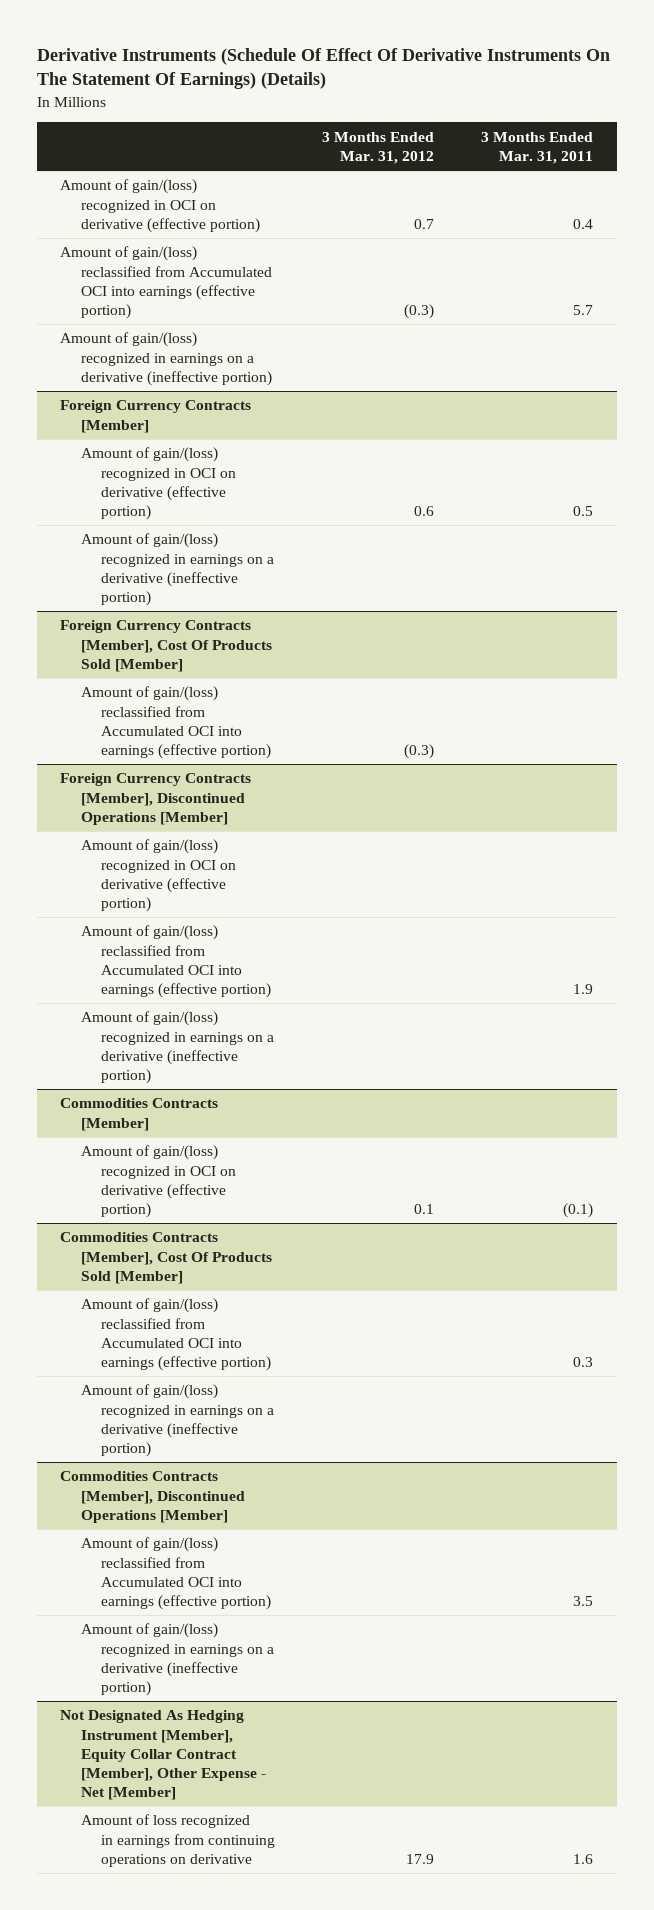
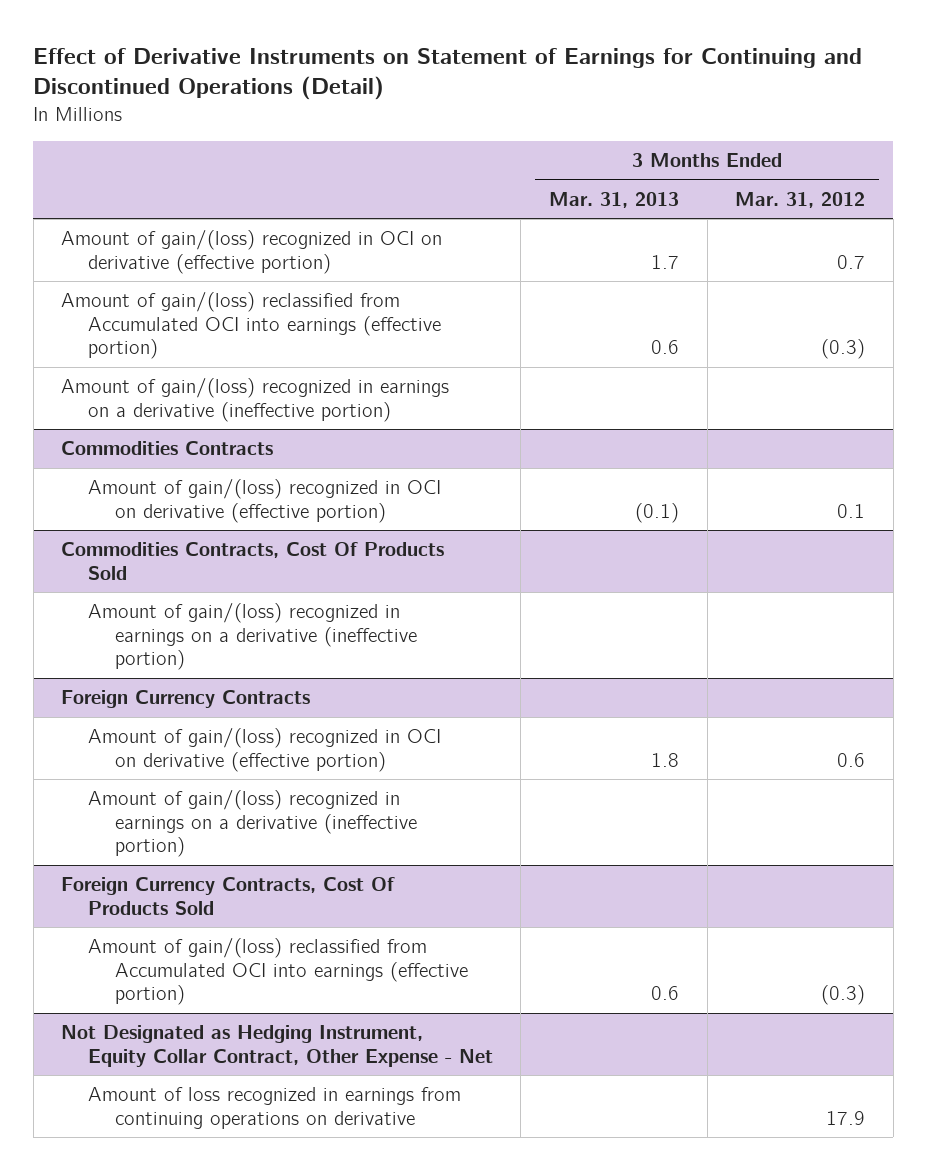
- Derivative Instruments (Schedule Of Effect Of Derivative Instruments On The Statement Of Earnings) (Details)
+ Effect of Derivative Instruments on Statement of Earnings for Continuing and Discontinued Operations (Detail)
- | 3 Months Ended Mar. 31, 2012 | 3 Months Ended Mar. 31, 2011
+ | 3 Months Ended Mar. 31, 2013 | 3 Months Ended Mar. 31, 2012
- Foreign Currency Contracts [Member]
- Amount of gain/(loss) recognized in OCI on derivative (effective portion) | 0.6 | 0.5
- Amount of gain/(loss) recognized in earnings on a derivative (ineffective portion)
- Foreign Currency Contracts [Member], Cost Of Products Sold [Member]
- Amount of gain/(loss) reclassified from Accumulated OCI into earnings (effective portion) | (0.3) |
- Foreign Currency Contracts [Member], Discontinued Operations [Member]
- Amount of gain/(loss) recognized in OCI on derivative (effective portion)
- Amount of gain/(loss) reclassified from Accumulated OCI into earnings (effective portion) | | 1.9
- Amount of gain/(loss) recognized in earnings on a derivative (ineffective portion)
- Commodities Contracts [Member]
+ Commodities Contracts
- Commodities Contracts [Member], Cost Of Products Sold [Member]
- Amount of gain/(loss) reclassified from Accumulated OCI into earnings (effective portion) | | 0.3
+ Commodities Contracts, Cost Of Products Sold
- Commodities Contracts [Member], Discontinued Operations [Member]
- Amount of gain/(loss) reclassified from Accumulated OCI into earnings (effective portion) | | 3.5
+ Foreign Currency Contracts
+ Amount of gain/(loss) recognized in OCI on derivative (effective portion) | 1.8 | 0.6
- Not Designated As Hedging Instrument [Member], Equity Collar Contract [Member], Other Expense - Net [Member]
+ Foreign Currency Contracts, Cost Of Products Sold
+ Amount of gain/(loss) reclassified from Accumulated OCI into earnings (effective portion) | 0.6 | (0.3)
+ Not Designated as Hedging Instrument, Equity Collar Contract, Other Expense - Net

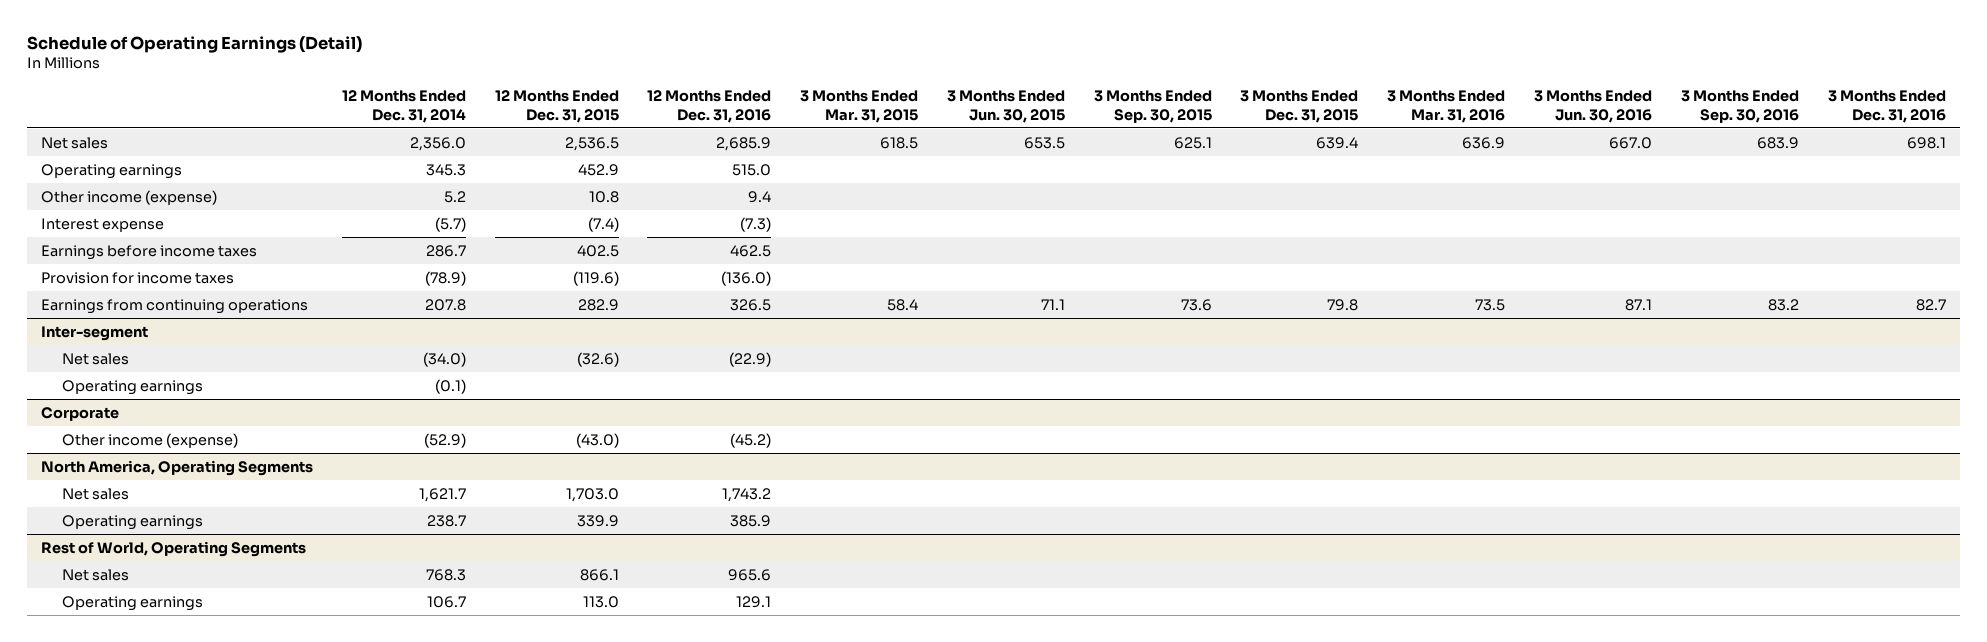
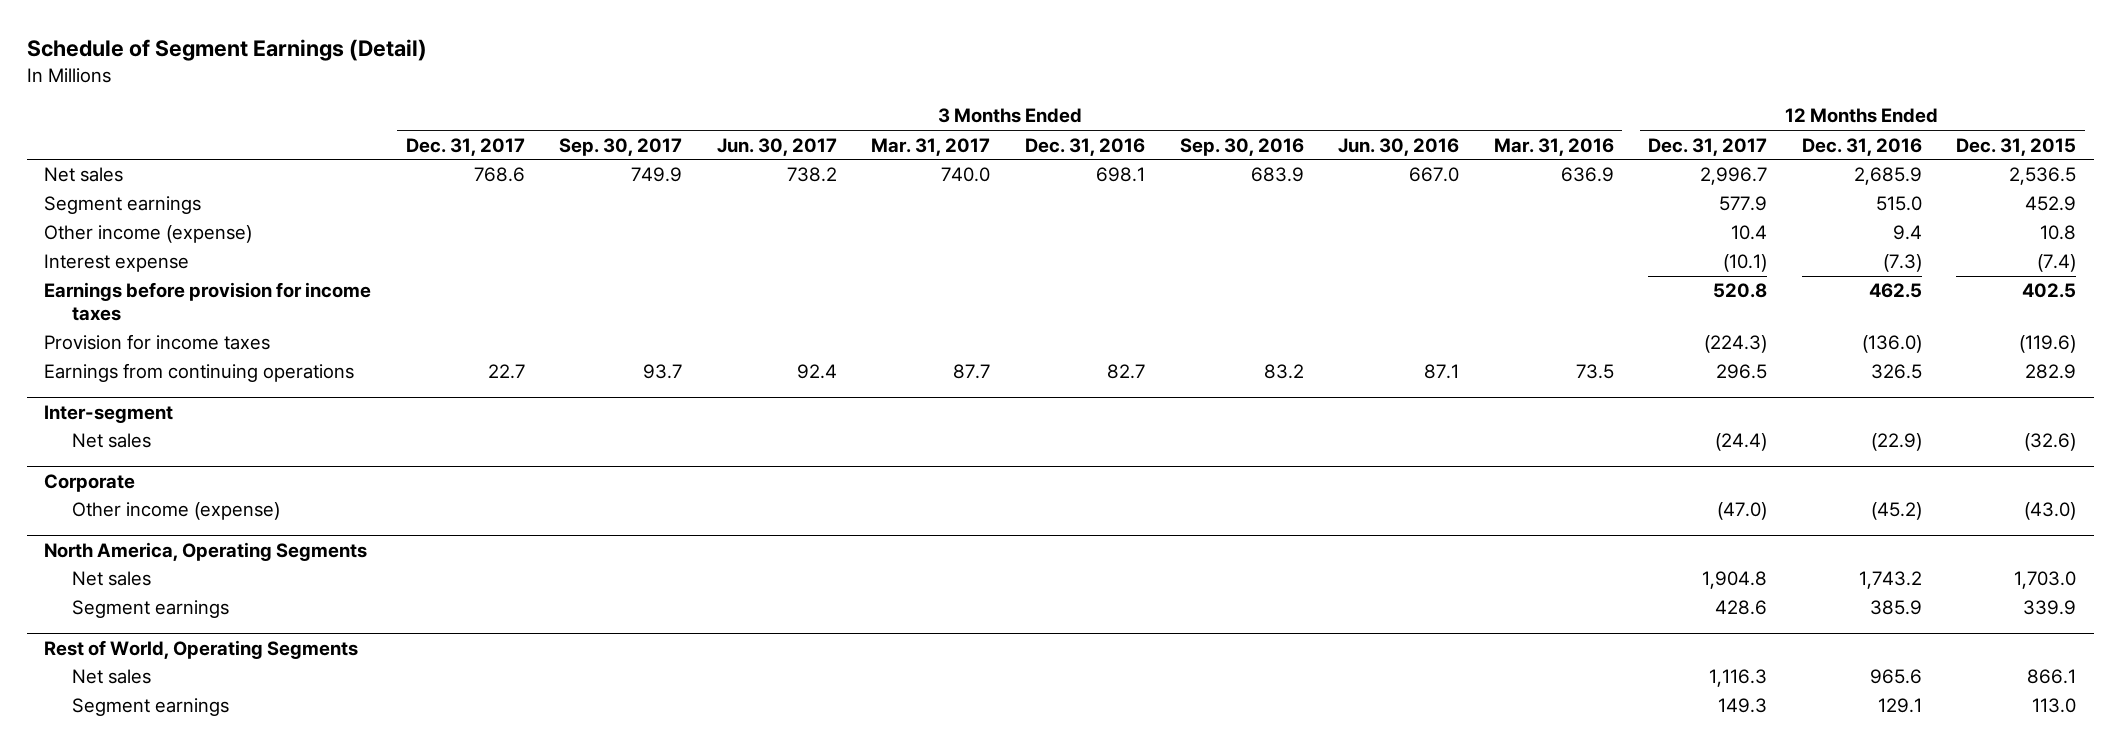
- Schedule of Operating Earnings (Detail)
+ Schedule of Segment Earnings (Detail)
- | 12 Months Ended Dec. 31, 2014 | 12 Months Ended Dec. 31, 2015 | 12 Months Ended Dec. 31, 2016 | 3 Months Ended Mar. 31, 2015 | 3 Months Ended Jun. 30, 2015 | 3 Months Ended Sep. 30, 2015 | 3 Months Ended Dec. 31, 2015 | 3 Months Ended Mar. 31, 2016 | 3 Months Ended Jun. 30, 2016 | 3 Months Ended Sep. 30, 2016 | 3 Months Ended Dec. 31, 2016
+ | 3 Months Ended Dec. 31, 2017 | 3 Months Ended Sep. 30, 2017 | 3 Months Ended Jun. 30, 2017 | 3 Months Ended Mar. 31, 2017 | 3 Months Ended Dec. 31, 2016 | 3 Months Ended Sep. 30, 2016 | 3 Months Ended Jun. 30, 2016 | 3 Months Ended Mar. 31, 2016 | 12 Months Ended Dec. 31, 2017 | 12 Months Ended Dec. 31, 2016 | 12 Months Ended Dec. 31, 2015
- Operating earnings | 345.3 | 452.9 | 515.0 | | | | | | | |
+ Segment earnings | | | | | | | | | 577.9 | 515.0 | 452.9
- Earnings before income taxes | 286.7 | 402.5 | 462.5 | | | | | | | |
+ Earnings before provision for income taxes | | | | | | | | | 520.8 | 462.5 | 402.5
@ Inter-segment
- Operating earnings | (0.1) | | | | | | | | | |
@ North America, Operating Segments
- Operating earnings | 238.7 | 339.9 | 385.9 | | | | | | | |
+ Segment earnings | | | | | | | | | 428.6 | 385.9 | 339.9
@ Rest of World, Operating Segments
- Operating earnings | 106.7 | 113.0 | 129.1 | | | | | | | |
+ Segment earnings | | | | | | | | | 149.3 | 129.1 | 113.0

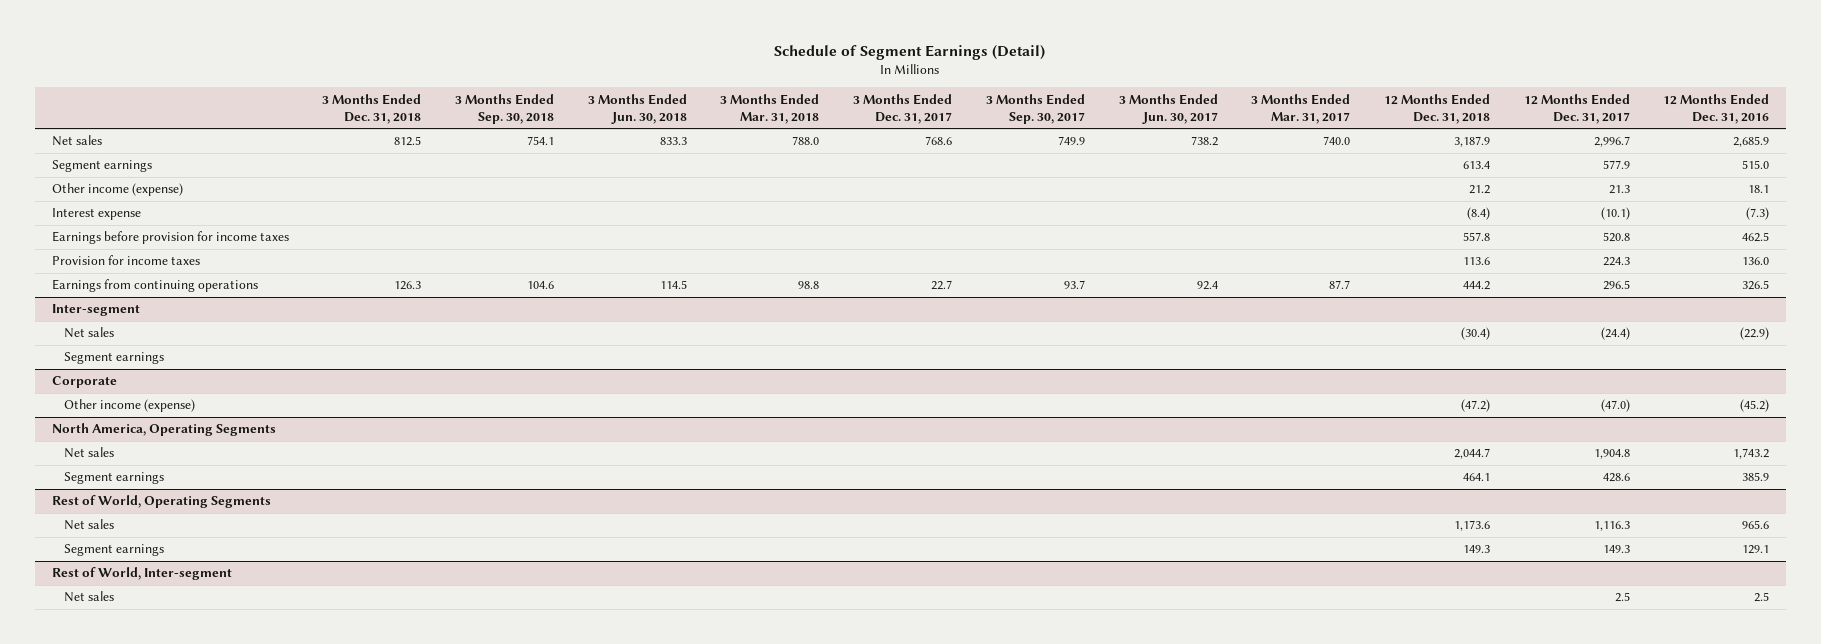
- | 3 Months Ended Dec. 31, 2017 | 3 Months Ended Sep. 30, 2017 | 3 Months Ended Jun. 30, 2017 | 3 Months Ended Mar. 31, 2017 | 3 Months Ended Dec. 31, 2016 | 3 Months Ended Sep. 30, 2016 | 3 Months Ended Jun. 30, 2016 | 3 Months Ended Mar. 31, 2016 | 12 Months Ended Dec. 31, 2017 | 12 Months Ended Dec. 31, 2016 | 12 Months Ended Dec. 31, 2015
+ | 3 Months Ended Dec. 31, 2018 | 3 Months Ended Sep. 30, 2018 | 3 Months Ended Jun. 30, 2018 | 3 Months Ended Mar. 31, 2018 | 3 Months Ended Dec. 31, 2017 | 3 Months Ended Sep. 30, 2017 | 3 Months Ended Jun. 30, 2017 | 3 Months Ended Mar. 31, 2017 | 12 Months Ended Dec. 31, 2018 | 12 Months Ended Dec. 31, 2017 | 12 Months Ended Dec. 31, 2016
- Other income (expense) | | | | | | | | | 10.4 | 9.4 | 10.8
+ Other income (expense) | | | | | | | | | 21.2 | 21.3 | 18.1
- Provision for income taxes | | | | | | | | | (224.3) | (136.0) | (119.6)
+ Provision for income taxes | | | | | | | | | 113.6 | 224.3 | 136.0
@ Inter-segment
+ Segment earnings
+ Rest of World, Inter-segment
+ Net sales | | | | | | | | | | 2.5 | 2.5

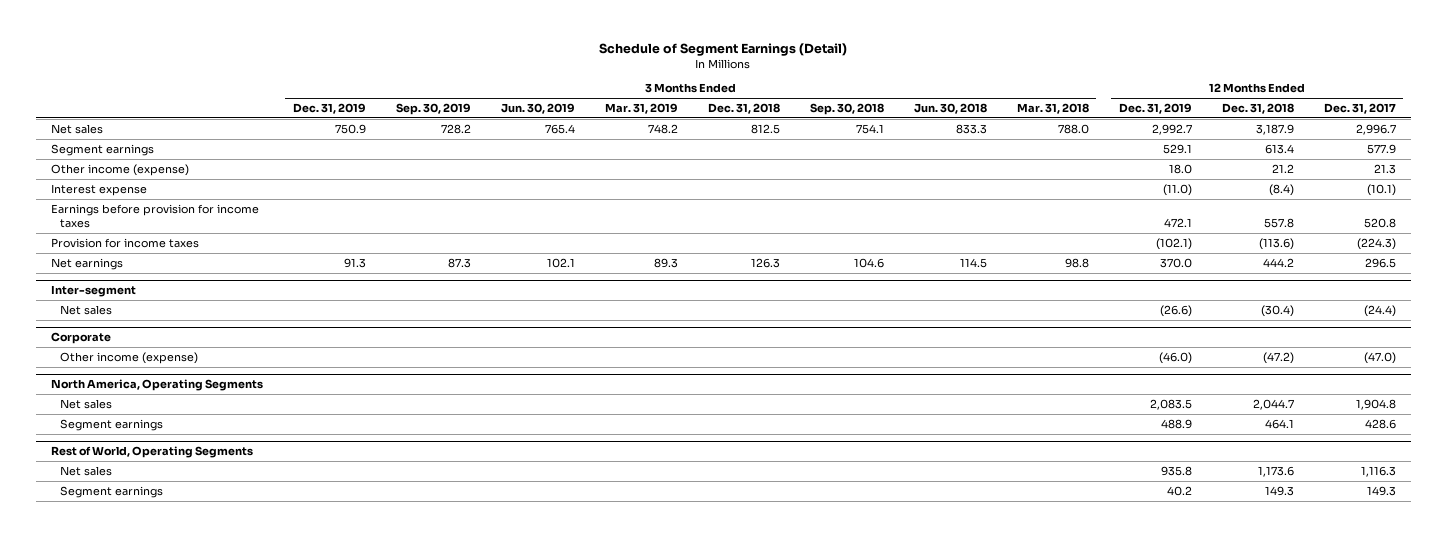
- | 3 Months Ended Dec. 31, 2018 | 3 Months Ended Sep. 30, 2018 | 3 Months Ended Jun. 30, 2018 | 3 Months Ended Mar. 31, 2018 | 3 Months Ended Dec. 31, 2017 | 3 Months Ended Sep. 30, 2017 | 3 Months Ended Jun. 30, 2017 | 3 Months Ended Mar. 31, 2017 | 12 Months Ended Dec. 31, 2018 | 12 Months Ended Dec. 31, 2017 | 12 Months Ended Dec. 31, 2016
+ | 3 Months Ended Dec. 31, 2019 | 3 Months Ended Sep. 30, 2019 | 3 Months Ended Jun. 30, 2019 | 3 Months Ended Mar. 31, 2019 | 3 Months Ended Dec. 31, 2018 | 3 Months Ended Sep. 30, 2018 | 3 Months Ended Jun. 30, 2018 | 3 Months Ended Mar. 31, 2018 | 12 Months Ended Dec. 31, 2019 | 12 Months Ended Dec. 31, 2018 | 12 Months Ended Dec. 31, 2017
- Provision for income taxes | | | | | | | | | 113.6 | 224.3 | 136.0
- Earnings from continuing operations | 126.3 | 104.6 | 114.5 | 98.8 | 22.7 | 93.7 | 92.4 | 87.7 | 444.2 | 296.5 | 326.5
+ Provision for income taxes | | | | | | | | | (102.1) | (113.6) | (224.3)
+ Net earnings | 91.3 | 87.3 | 102.1 | 89.3 | 126.3 | 104.6 | 114.5 | 98.8 | 370.0 | 444.2 | 296.5
@ Inter-segment
- Segment earnings
- Rest of World, Inter-segment
- Net sales | | | | | | | | | | 2.5 | 2.5

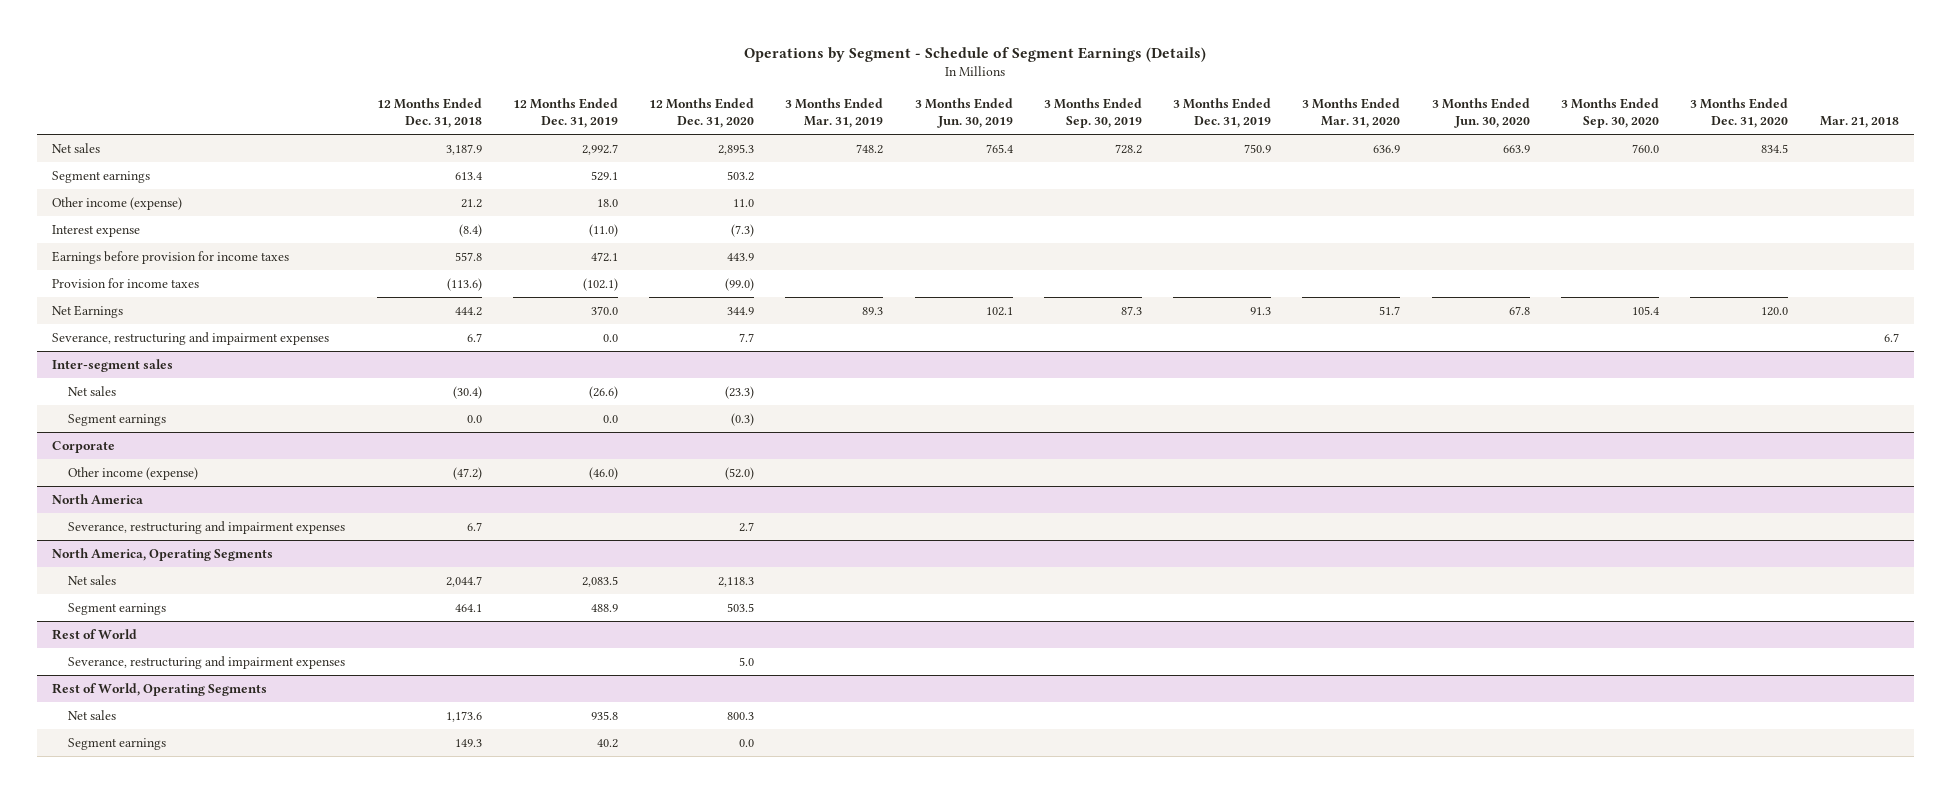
- Schedule of Segment Earnings (Detail)
+ Operations by Segment - Schedule of Segment Earnings (Details)
- | 3 Months Ended Dec. 31, 2019 | 3 Months Ended Sep. 30, 2019 | 3 Months Ended Jun. 30, 2019 | 3 Months Ended Mar. 31, 2019 | 3 Months Ended Dec. 31, 2018 | 3 Months Ended Sep. 30, 2018 | 3 Months Ended Jun. 30, 2018 | 3 Months Ended Mar. 31, 2018 | 12 Months Ended Dec. 31, 2019 | 12 Months Ended Dec. 31, 2018 | 12 Months Ended Dec. 31, 2017
+ | 12 Months Ended Dec. 31, 2018 | 12 Months Ended Dec. 31, 2019 | 12 Months Ended Dec. 31, 2020 | 3 Months Ended Mar. 31, 2019 | 3 Months Ended Jun. 30, 2019 | 3 Months Ended Sep. 30, 2019 | 3 Months Ended Dec. 31, 2019 | 3 Months Ended Mar. 31, 2020 | 3 Months Ended Jun. 30, 2020 | 3 Months Ended Sep. 30, 2020 | 3 Months Ended Dec. 31, 2020 | Mar. 21, 2018
- Net earnings | 91.3 | 87.3 | 102.1 | 89.3 | 126.3 | 104.6 | 114.5 | 98.8 | 370.0 | 444.2 | 296.5
- Inter-segment
+ Net Earnings | 444.2 | 370.0 | 344.9 | 89.3 | 102.1 | 87.3 | 91.3 | 51.7 | 67.8 | 105.4 | 120.0 |
+ Severance, restructuring and impairment expenses | 6.7 | 0.0 | 7.7 | | | | | | | | | 6.7
+ Inter-segment sales
+ Segment earnings | 0.0 | 0.0 | (0.3) | | | | | | | | |
+ North America
+ Severance, restructuring and impairment expenses | 6.7 | | 2.7 | | | | | | | | |
+ Rest of World
+ Severance, restructuring and impairment expenses | | | 5.0 | | | | | | | | |

